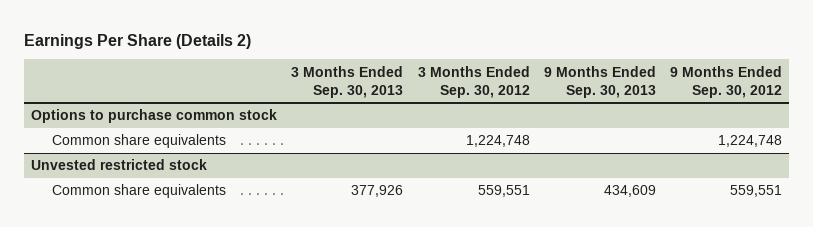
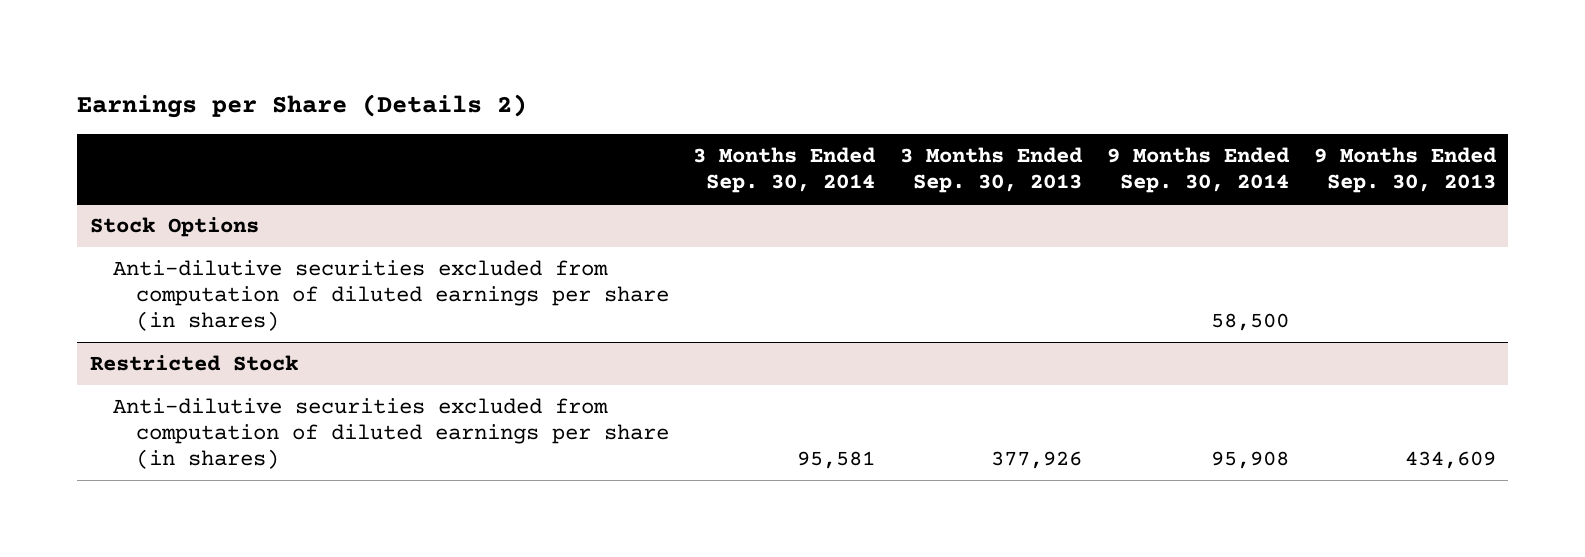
- Earnings Per Share (Details 2)
+ Earnings per Share (Details 2)
- | 3 Months Ended Sep. 30, 2013 | 3 Months Ended Sep. 30, 2012 | 9 Months Ended Sep. 30, 2013 | 9 Months Ended Sep. 30, 2012
+ | 3 Months Ended Sep. 30, 2014 | 3 Months Ended Sep. 30, 2013 | 9 Months Ended Sep. 30, 2014 | 9 Months Ended Sep. 30, 2013
- Options to purchase common stock
- Common share equivalents | | 1,224,748 | | 1,224,748
- Unvested restricted stock
- Common share equivalents | 377,926 | 559,551 | 434,609 | 559,551
+ Stock Options
+ Anti-dilutive securities excluded from computation of diluted earnings per share (in shares) | | | 58,500 |
+ Restricted Stock
+ Anti-dilutive securities excluded from computation of diluted earnings per share (in shares) | 95,581 | 377,926 | 95,908 | 434,609

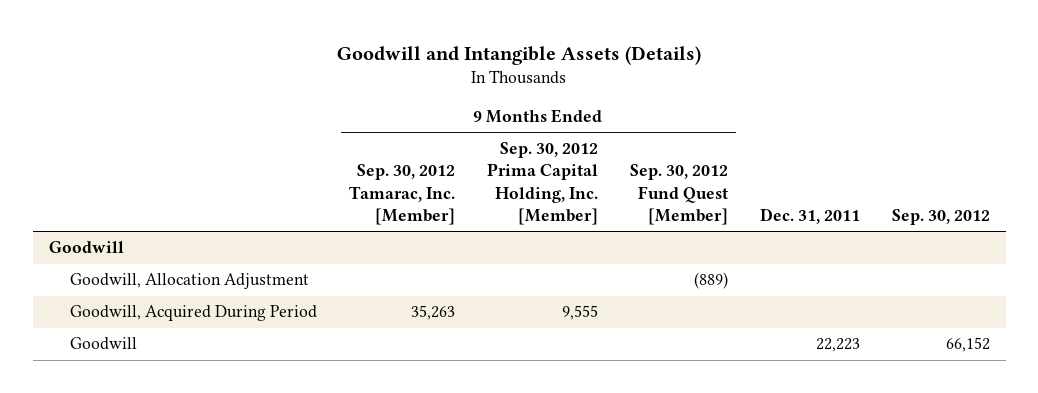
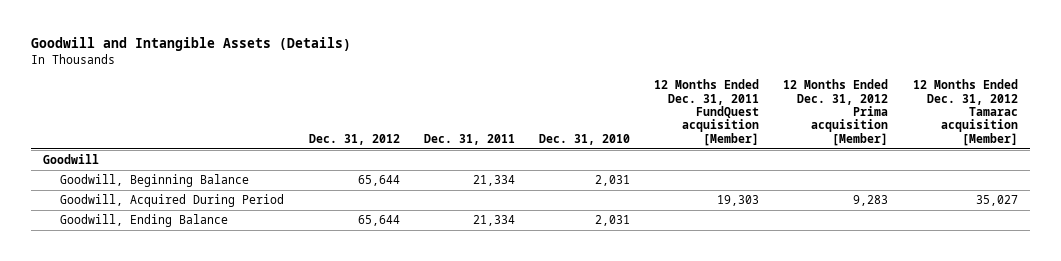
- | 9 Months Ended Sep. 30, 2012 Tamarac, Inc. [Member] | 9 Months Ended Sep. 30, 2012 Prima Capital Holding, Inc. [Member] | 9 Months Ended Sep. 30, 2012 Fund Quest [Member] | Dec. 31, 2011 | Sep. 30, 2012
+ | Dec. 31, 2012 | Dec. 31, 2011 | Dec. 31, 2010 | 12 Months Ended Dec. 31, 2011 FundQuest acquisition [Member] | 12 Months Ended Dec. 31, 2012 Prima acquisition [Member] | 12 Months Ended Dec. 31, 2012 Tamarac acquisition [Member]
- Goodwill, Allocation Adjustment | | | (889) | |
+ Goodwill, Beginning Balance | 65,644 | 21,334 | 2,031 | | |
- Goodwill | | | | 22,223 | 66,152
+ Goodwill, Ending Balance | 65,644 | 21,334 | 2,031 | | |

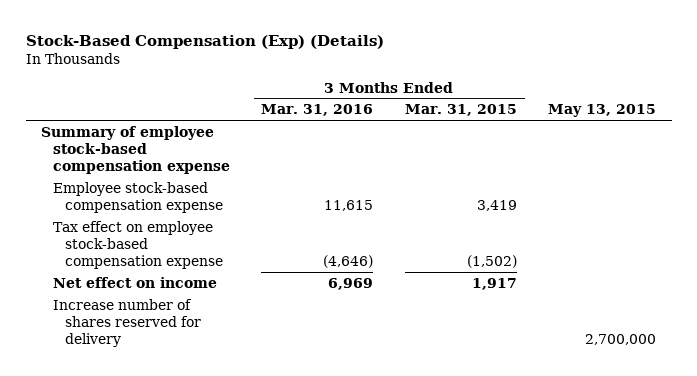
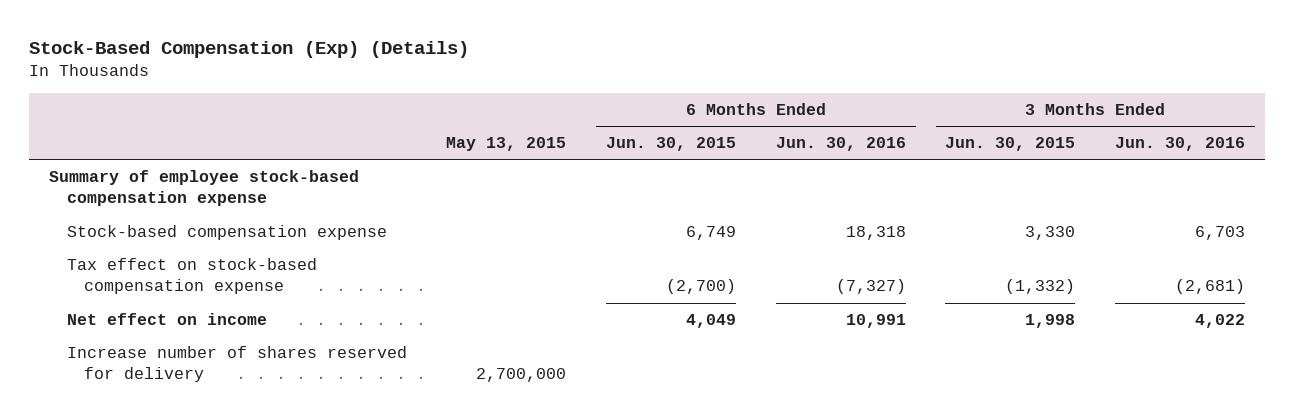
- | 3 Months Ended Mar. 31, 2016 | 3 Months Ended Mar. 31, 2015 | May 13, 2015
+ | May 13, 2015 | 6 Months Ended Jun. 30, 2015 | 6 Months Ended Jun. 30, 2016 | 3 Months Ended Jun. 30, 2015 | 3 Months Ended Jun. 30, 2016
- Employee stock-based compensation expense | 11,615 | 3,419 |
- Tax effect on employee stock-based compensation expense | (4,646) | (1,502) |
+ Stock-based compensation expense | | 6,749 | 18,318 | 3,330 | 6,703
+ Tax effect on stock-based compensation expense | | (2,700) | (7,327) | (1,332) | (2,681)

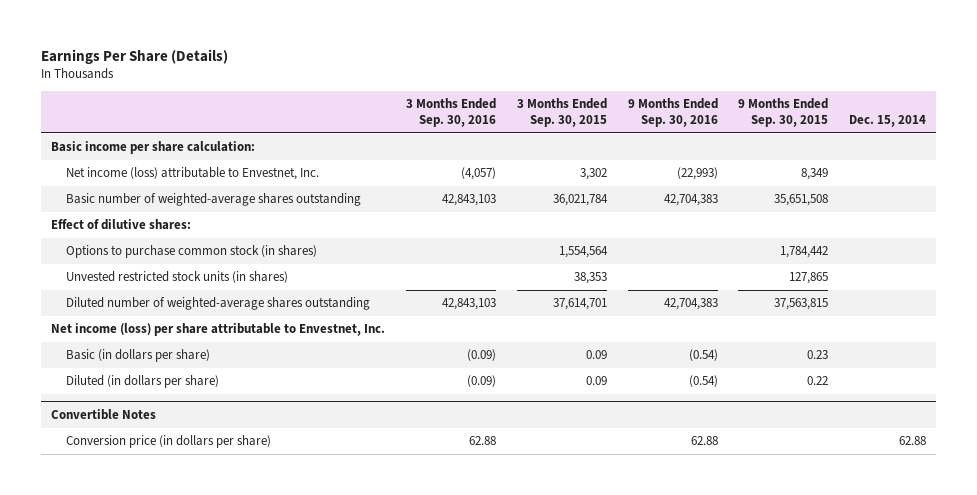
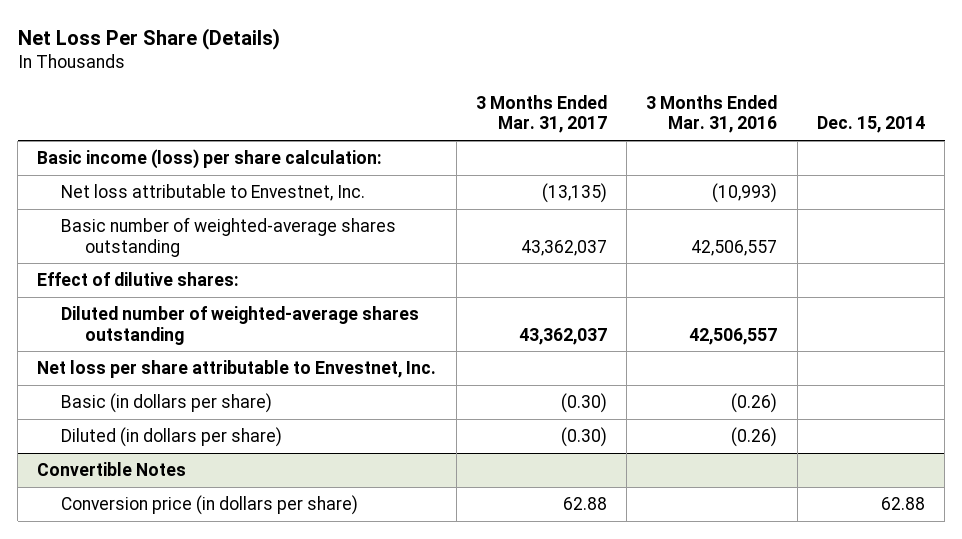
- Earnings Per Share (Details)
+ Net Loss Per Share (Details)
- | 3 Months Ended Sep. 30, 2016 | 3 Months Ended Sep. 30, 2015 | 9 Months Ended Sep. 30, 2016 | 9 Months Ended Sep. 30, 2015 | Dec. 15, 2014
+ | 3 Months Ended Mar. 31, 2017 | 3 Months Ended Mar. 31, 2016 | Dec. 15, 2014
- Basic income per share calculation:
- Net income (loss) attributable to Envestnet, Inc. | (4,057) | 3,302 | (22,993) | 8,349 |
+ Basic income (loss) per share calculation:
+ Net loss attributable to Envestnet, Inc. | (13,135) | (10,993) |
- Options to purchase common stock (in shares) | | 1,554,564 | | 1,784,442 |
- Unvested restricted stock units (in shares) | | 38,353 | | 127,865 |
- Net income (loss) per share attributable to Envestnet, Inc.
+ Net loss per share attributable to Envestnet, Inc.

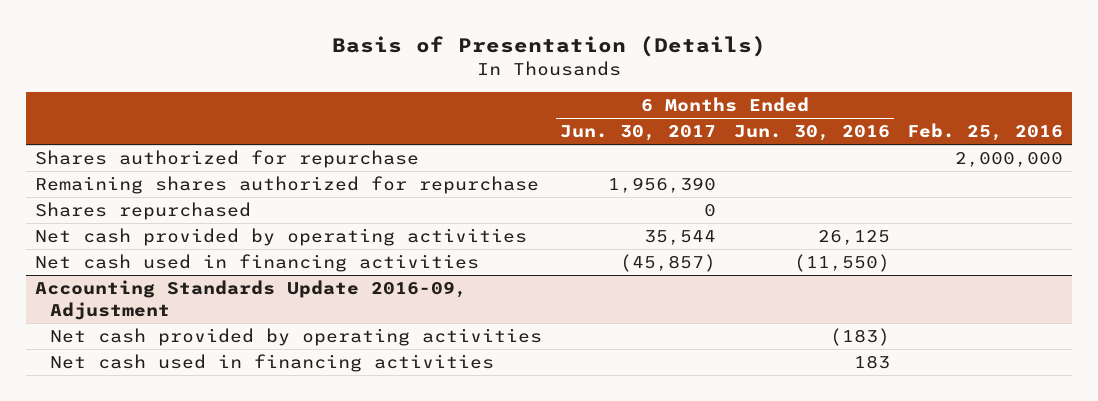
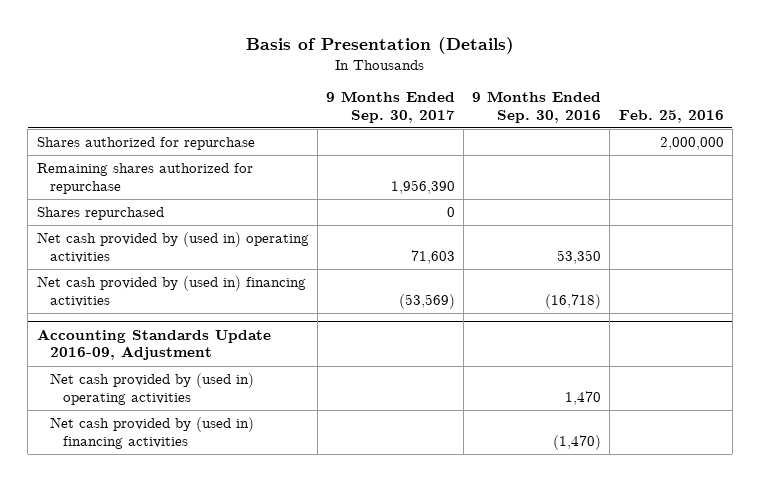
- | 6 Months Ended Jun. 30, 2017 | 6 Months Ended Jun. 30, 2016 | Feb. 25, 2016
+ | 9 Months Ended Sep. 30, 2017 | 9 Months Ended Sep. 30, 2016 | Feb. 25, 2016
- Net cash provided by operating activities | 35,544 | 26,125 |
- Net cash used in financing activities | (45,857) | (11,550) |
+ Net cash provided by (used in) operating activities | 71,603 | 53,350 |
+ Net cash provided by (used in) financing activities | (53,569) | (16,718) |
@ Accounting Standards Update 2016-09, Adjustment
- Net cash provided by operating activities | | (183) |
- Net cash used in financing activities | | 183 |
+ Net cash provided by (used in) operating activities | | 1,470 |
+ Net cash provided by (used in) financing activities | | (1,470) |

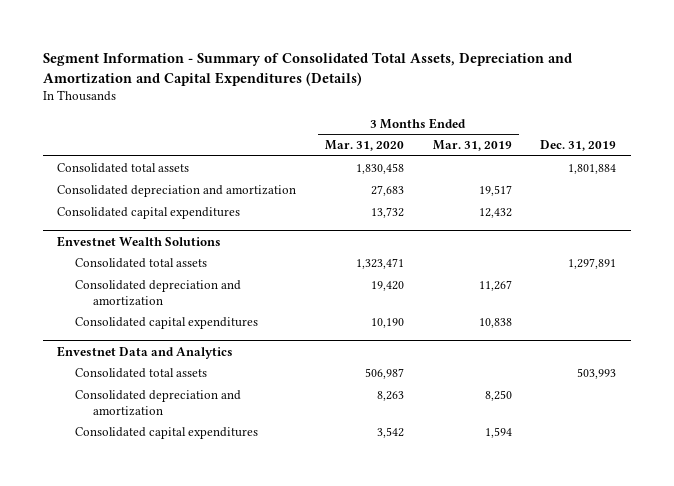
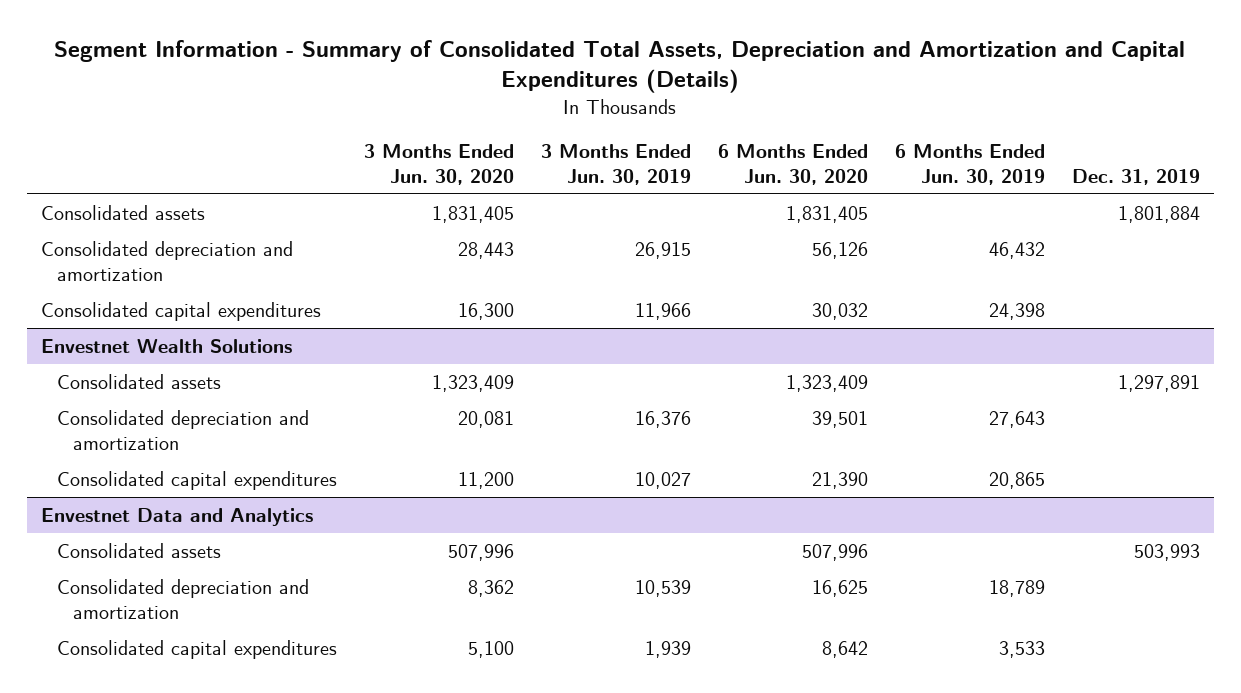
- | 3 Months Ended Mar. 31, 2020 | 3 Months Ended Mar. 31, 2019 | Dec. 31, 2019
+ | 3 Months Ended Jun. 30, 2020 | 3 Months Ended Jun. 30, 2019 | 6 Months Ended Jun. 30, 2020 | 6 Months Ended Jun. 30, 2019 | Dec. 31, 2019
- Consolidated total assets | 1,830,458 | | 1,801,884
+ Consolidated assets | 1,831,405 | | 1,831,405 | | 1,801,884
@ Envestnet Wealth Solutions
- Consolidated total assets | 1,323,471 | | 1,297,891
+ Consolidated assets | 1,323,409 | | 1,323,409 | | 1,297,891
@ Envestnet Data and Analytics
- Consolidated total assets | 506,987 | | 503,993
+ Consolidated assets | 507,996 | | 507,996 | | 503,993

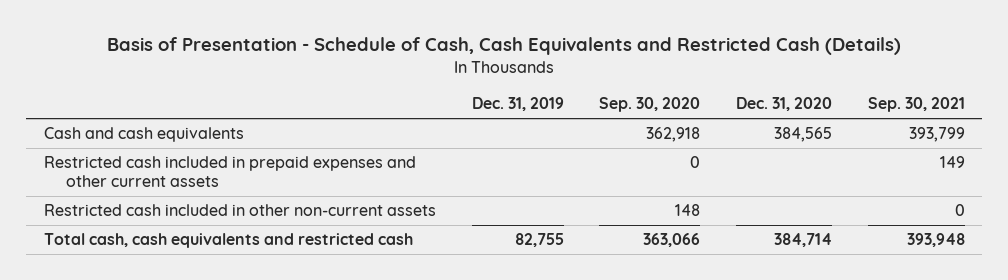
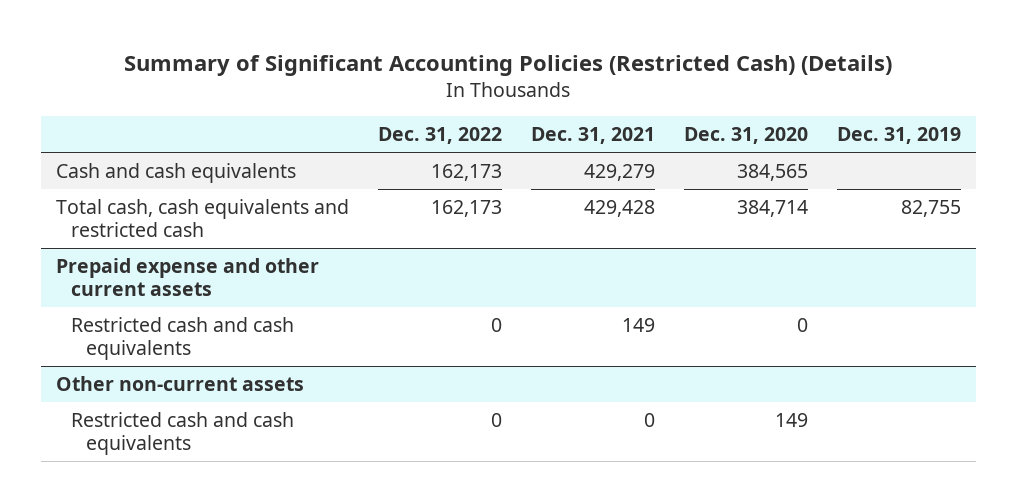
- Basis of Presentation - Schedule of Cash, Cash Equivalents and Restricted Cash (Details)
+ Summary of Significant Accounting Policies (Restricted Cash) (Details)
- | Dec. 31, 2019 | Sep. 30, 2020 | Dec. 31, 2020 | Sep. 30, 2021
+ | Dec. 31, 2022 | Dec. 31, 2021 | Dec. 31, 2020 | Dec. 31, 2019
- Restricted cash included in prepaid expenses and other current assets | | 0 | | 149
- Restricted cash included in other non-current assets | | 148 | | 0
+ Prepaid expense and other current assets
+ Restricted cash and cash equivalents | 0 | 149 | 0 |
+ Other non-current assets
+ Restricted cash and cash equivalents | 0 | 0 | 149 |

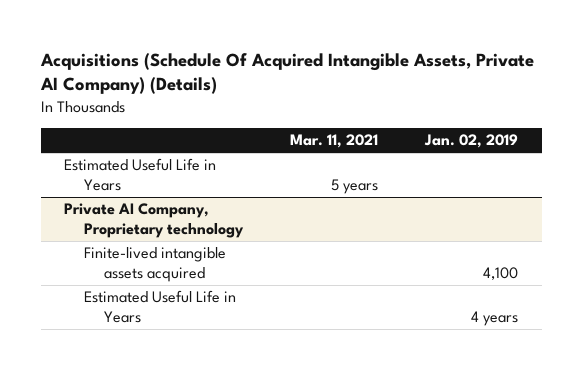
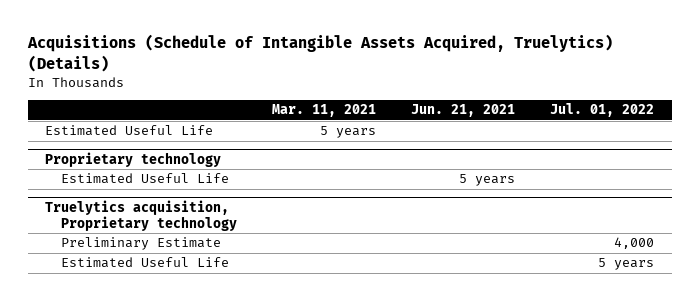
- Acquisitions (Schedule Of Acquired Intangible Assets, Private AI Company) (Details)
+ Acquisitions (Schedule of Intangible Assets Acquired, Truelytics) (Details)
- | Mar. 11, 2021 | Jan. 02, 2019
+ | Mar. 11, 2021 | Jun. 21, 2021 | Jul. 01, 2022
- Estimated Useful Life in Years | 5 years |
- Private AI Company, Proprietary technology
- Finite-lived intangible assets acquired | | 4,100
- Estimated Useful Life in Years | | 4 years
+ Estimated Useful Life | 5 years | |
+ Proprietary technology
+ Estimated Useful Life | | 5 years |
+ Truelytics acquisition, Proprietary technology
+ Preliminary Estimate | | | 4,000
+ Estimated Useful Life | | | 5 years

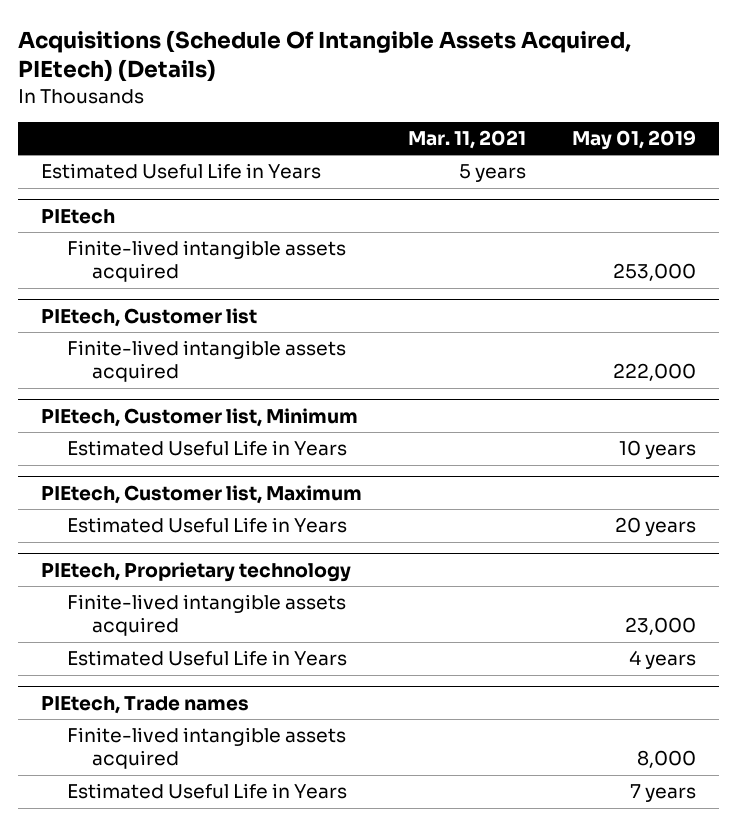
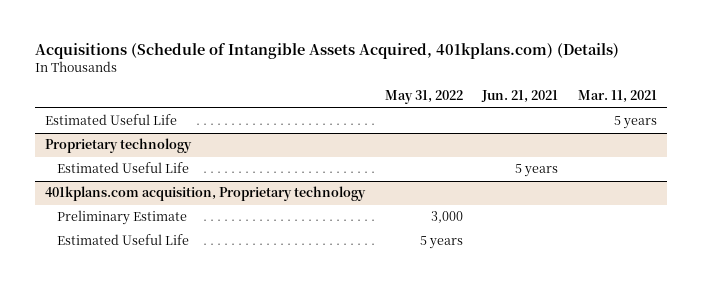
- Acquisitions (Schedule Of Intangible Assets Acquired, PIEtech) (Details)
+ Acquisitions (Schedule of Intangible Assets Acquired, 401kplans.com) (Details)
- | Mar. 11, 2021 | May 01, 2019
+ | May 31, 2022 | Jun. 21, 2021 | Mar. 11, 2021
- Estimated Useful Life in Years | 5 years |
- PIEtech
- Finite-lived intangible assets acquired | | 253,000
- PIEtech, Customer list
- Finite-lived intangible assets acquired | | 222,000
- PIEtech, Customer list, Minimum
- Estimated Useful Life in Years | | 10 years
- PIEtech, Customer list, Maximum
- Estimated Useful Life in Years | | 20 years
- PIEtech, Proprietary technology
- Finite-lived intangible assets acquired | | 23,000
- Estimated Useful Life in Years | | 4 years
- PIEtech, Trade names
- Finite-lived intangible assets acquired | | 8,000
- Estimated Useful Life in Years | | 7 years
+ Estimated Useful Life | | | 5 years
+ Proprietary technology
+ Estimated Useful Life | | 5 years |
+ 401kplans.com acquisition, Proprietary technology
+ Preliminary Estimate | 3,000 | |
+ Estimated Useful Life | 5 years | |

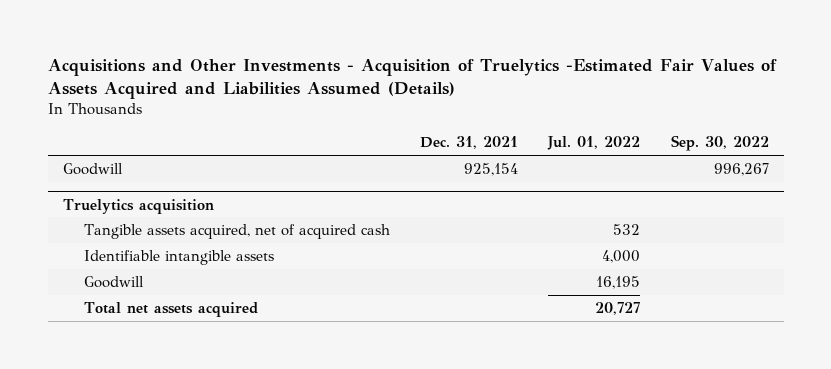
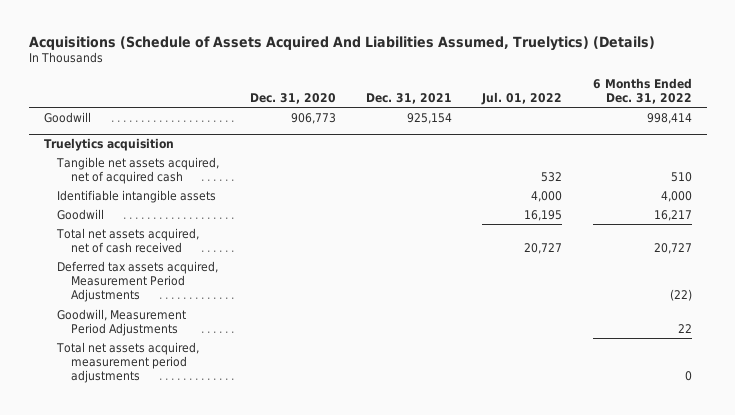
- Acquisitions and Other Investments - Acquisition of Truelytics -Estimated Fair Values of Assets Acquired and Liabilities Assumed (Details)
+ Acquisitions (Schedule of Assets Acquired And Liabilities Assumed, Truelytics) (Details)
- | Dec. 31, 2021 | Jul. 01, 2022 | Sep. 30, 2022
+ | Dec. 31, 2020 | Dec. 31, 2021 | Jul. 01, 2022 | 6 Months Ended Dec. 31, 2022
@ Truelytics acquisition
- Tangible assets acquired, net of acquired cash | | 532 |
+ Tangible net assets acquired, net of acquired cash | | | 532 | 510
- Total net assets acquired | | 20,727 |
+ Total net assets acquired, net of cash received | | | 20,727 | 20,727
+ Deferred tax assets acquired, Measurement Period Adjustments | | | | (22)
+ Goodwill, Measurement Period Adjustments | | | | 22
+ Total net assets acquired, measurement period adjustments | | | | 0

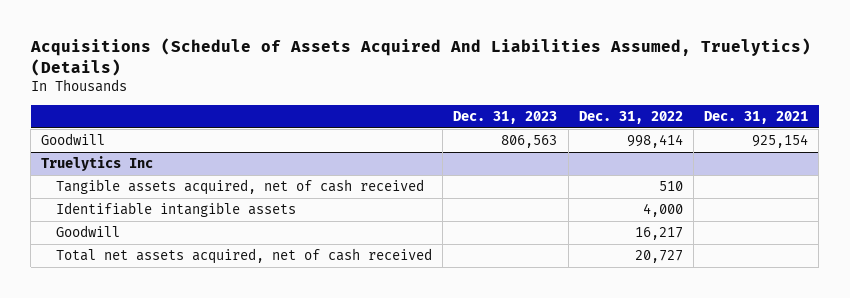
- | Dec. 31, 2020 | Dec. 31, 2021 | Jul. 01, 2022 | 6 Months Ended Dec. 31, 2022
+ | Dec. 31, 2023 | Dec. 31, 2022 | Dec. 31, 2021
- Truelytics acquisition
- Tangible net assets acquired, net of acquired cash | | | 532 | 510
+ Truelytics Inc
+ Tangible assets acquired, net of cash received | | 510 |
- Deferred tax assets acquired, Measurement Period Adjustments | | | | (22)
- Goodwill, Measurement Period Adjustments | | | | 22
- Total net assets acquired, measurement period adjustments | | | | 0

